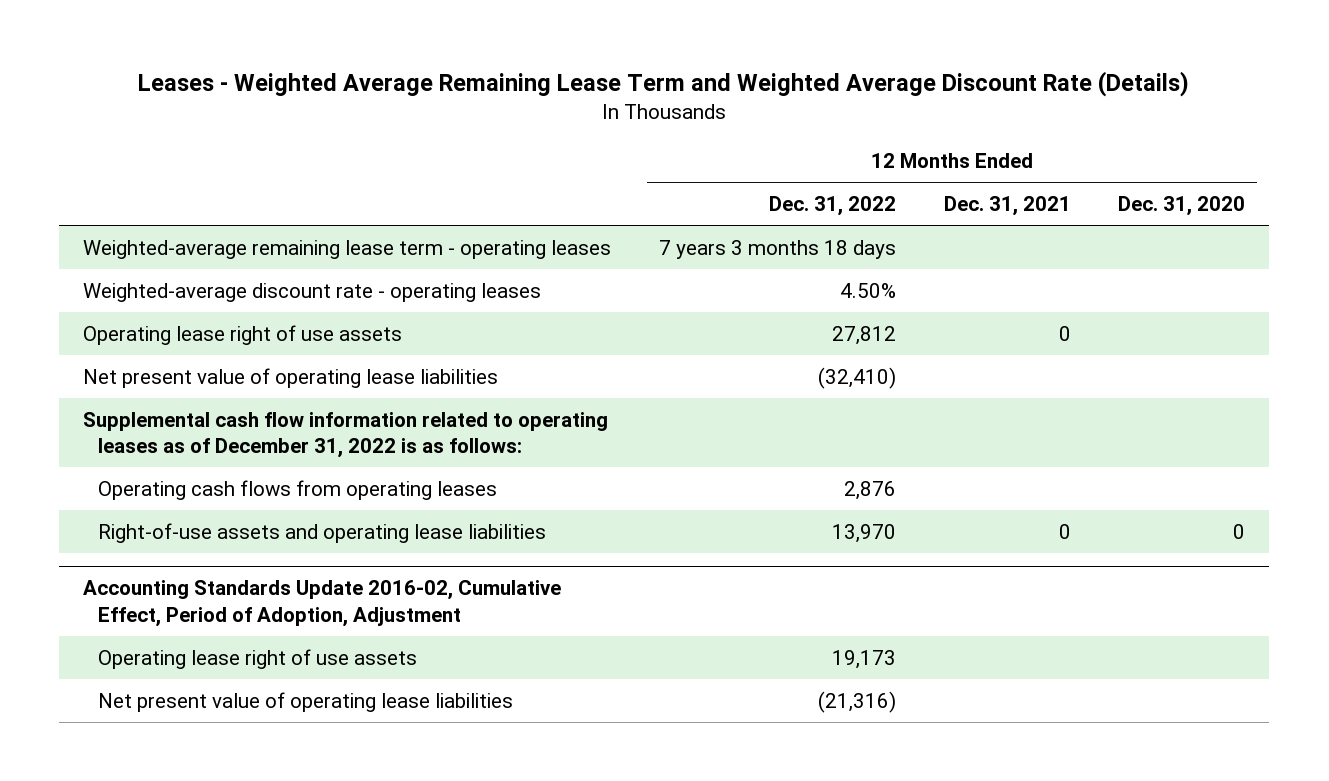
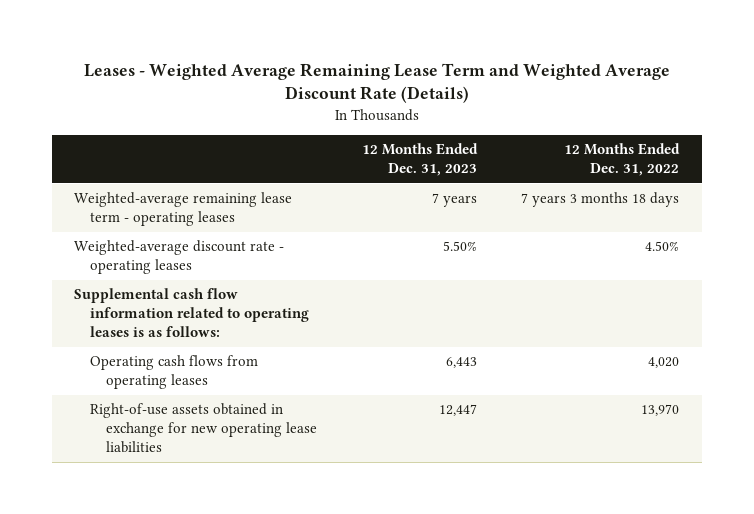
- | 12 Months Ended Dec. 31, 2022 | 12 Months Ended Dec. 31, 2021 | 12 Months Ended Dec. 31, 2020
+ | 12 Months Ended Dec. 31, 2023 | 12 Months Ended Dec. 31, 2022
- Operating lease right of use assets | 27,812 | 0 |
- Net present value of operating lease liabilities | (32,410) | |
- Supplemental cash flow information related to operating leases as of December 31, 2022 is as follows:
- Operating cash flows from operating leases | 2,876 | |
- Right-of-use assets and operating lease liabilities | 13,970 | 0 | 0
- Accounting Standards Update 2016-02, Cumulative Effect, Period of Adoption, Adjustment
- Operating lease right of use assets | 19,173 | |
- Net present value of operating lease liabilities | (21,316) | |
+ Supplemental cash flow information related to operating leases is as follows:
+ Operating cash flows from operating leases | 6,443 | 4,020
+ Right-of-use assets obtained in exchange for new operating lease liabilities | 12,447 | 13,970

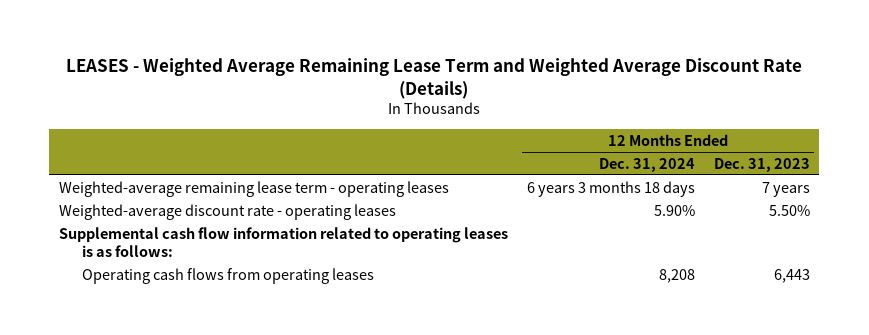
- Leases - Weighted Average Remaining Lease Term and Weighted Average Discount Rate (Details)
+ LEASES - Weighted Average Remaining Lease Term and Weighted Average Discount Rate (Details)
- | 12 Months Ended Dec. 31, 2023 | 12 Months Ended Dec. 31, 2022
+ | 12 Months Ended Dec. 31, 2024 | 12 Months Ended Dec. 31, 2023
- Right-of-use assets obtained in exchange for new operating lease liabilities | 12,447 | 13,970

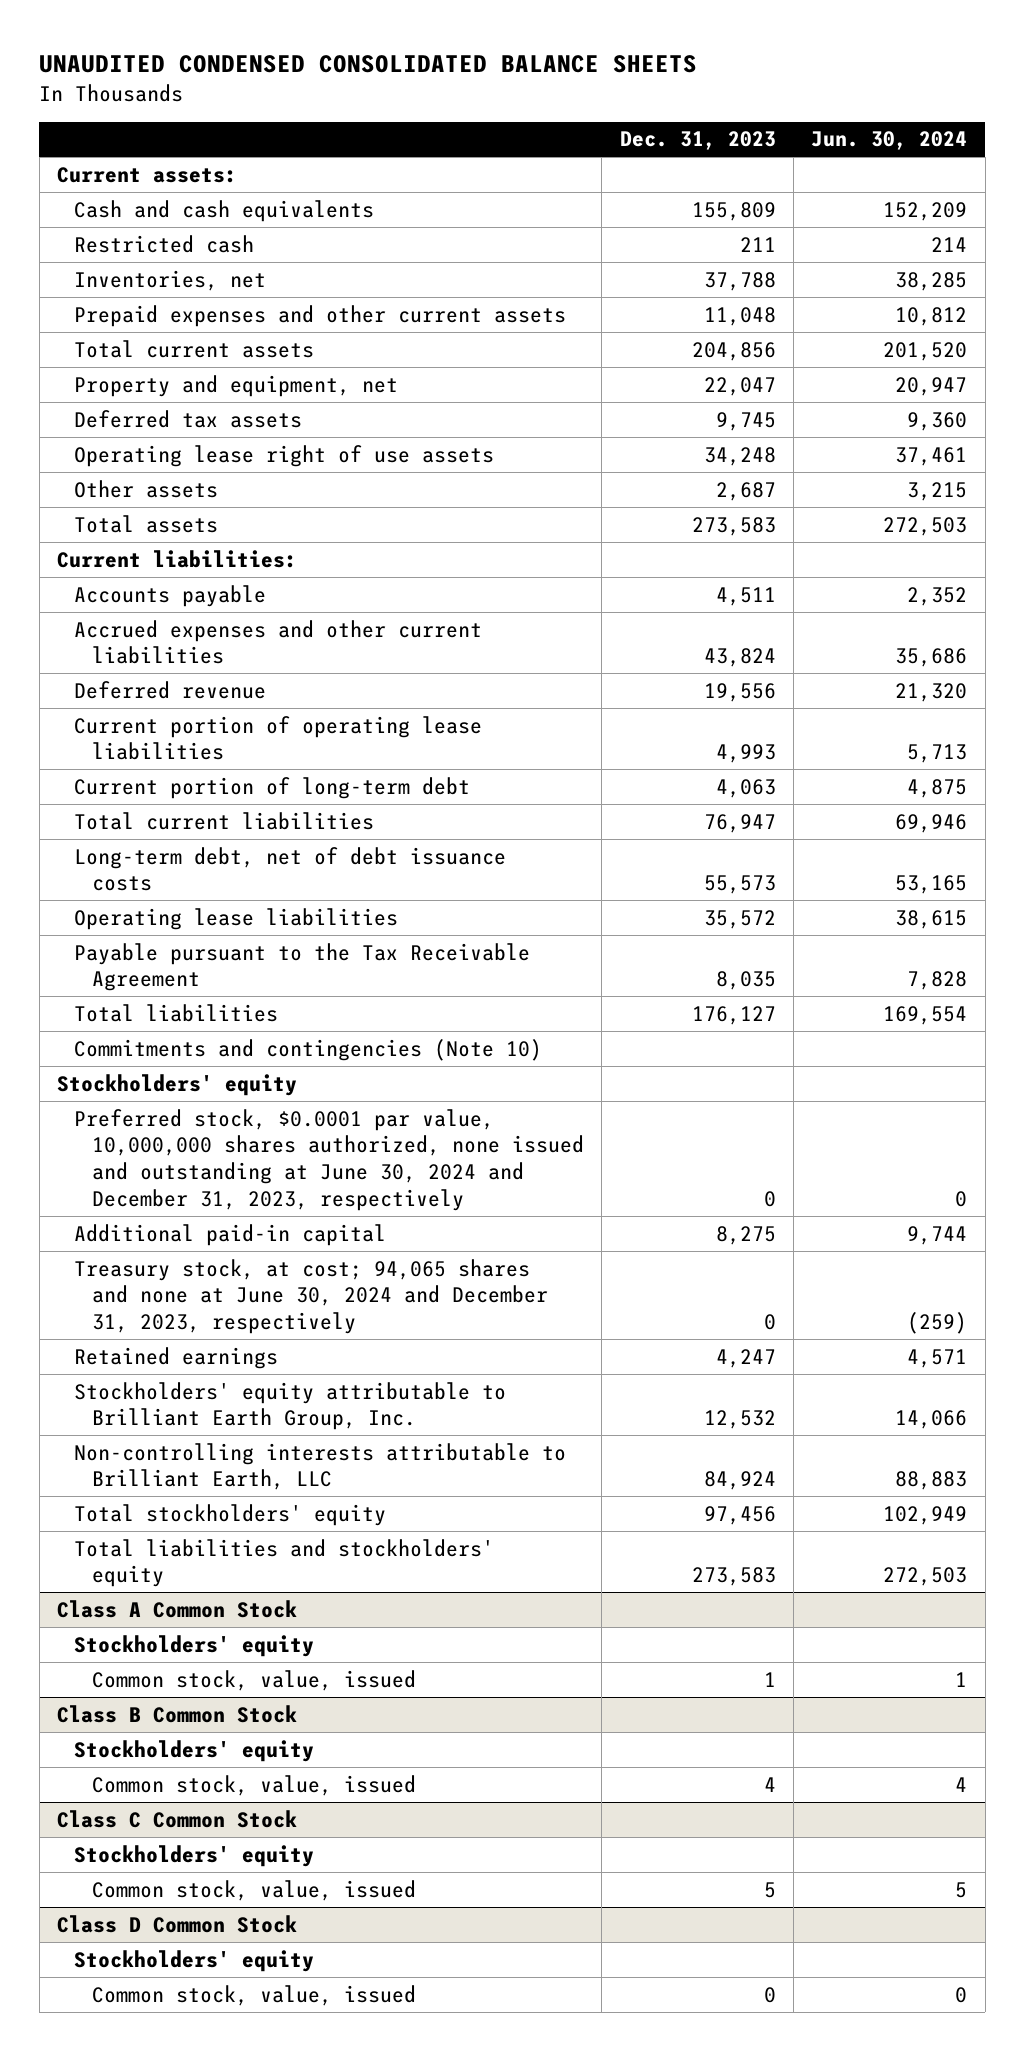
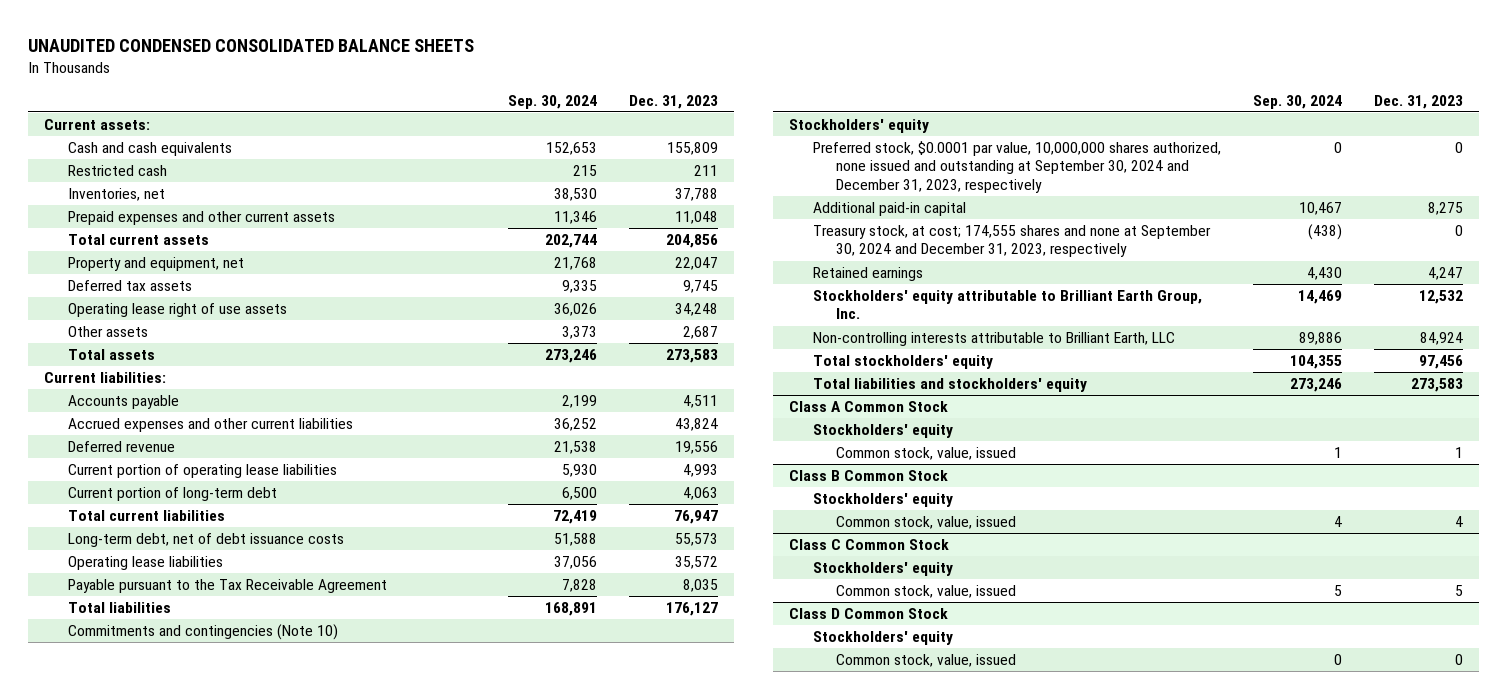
- | Dec. 31, 2023 | Jun. 30, 2024
+ | Sep. 30, 2024 | Dec. 31, 2023
- Preferred stock, $0.0001 par value, 10,000,000 shares authorized, none issued and outstanding at June 30, 2024 and December 31, 2023, respectively | 0 | 0
+ Preferred stock, $0.0001 par value, 10,000,000 shares authorized, none issued and outstanding at September 30, 2024 and December 31, 2023, respectively | 0 | 0
- Treasury stock, at cost; 94,065 shares and none at June 30, 2024 and December 31, 2023, respectively | 0 | (259)
+ Treasury stock, at cost; 174,555 shares and none at September 30, 2024 and December 31, 2023, respectively | (438) | 0

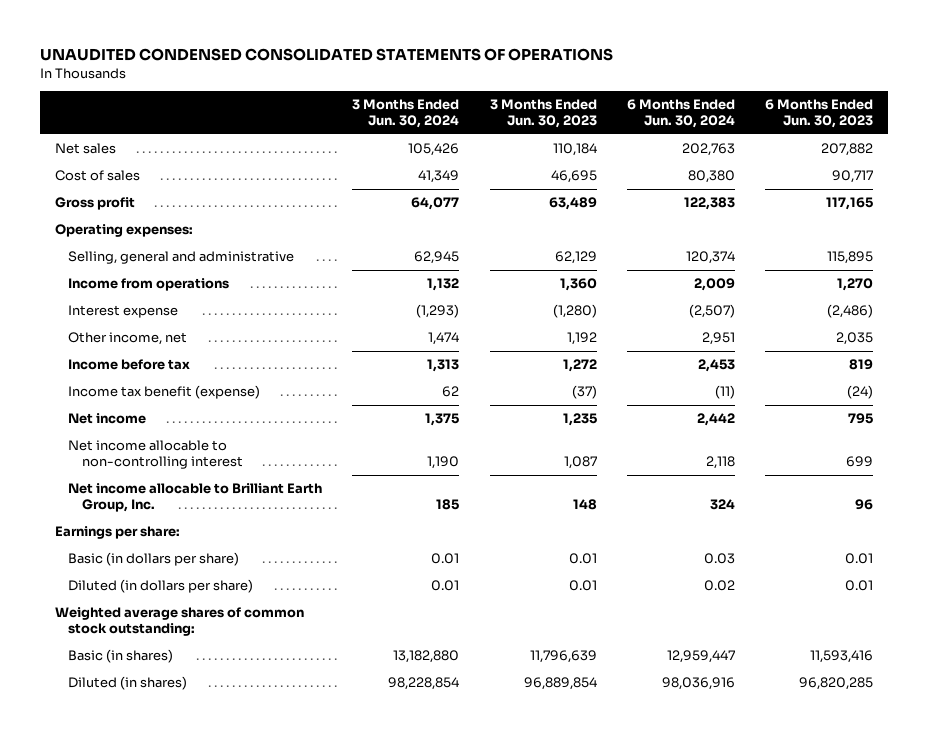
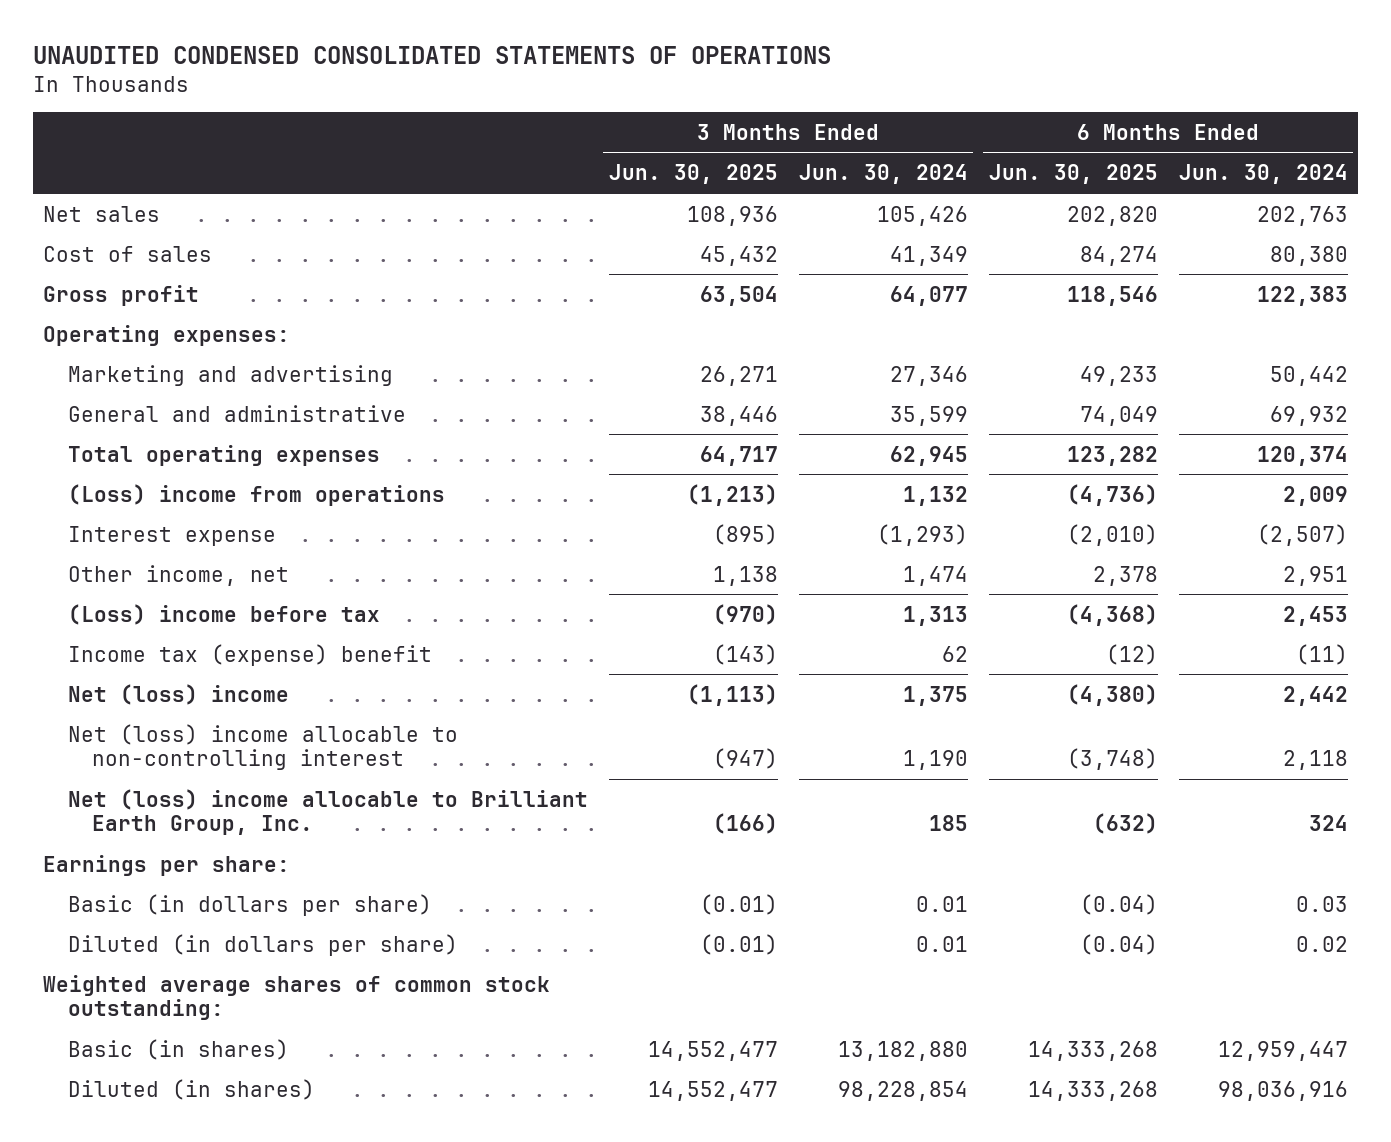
- | 3 Months Ended Jun. 30, 2024 | 3 Months Ended Jun. 30, 2023 | 6 Months Ended Jun. 30, 2024 | 6 Months Ended Jun. 30, 2023
+ | 3 Months Ended Jun. 30, 2025 | 3 Months Ended Jun. 30, 2024 | 6 Months Ended Jun. 30, 2025 | 6 Months Ended Jun. 30, 2024
- Selling, general and administrative | 62,945 | 62,129 | 120,374 | 115,895
- Income from operations | 1,132 | 1,360 | 2,009 | 1,270
+ Marketing and advertising | 26,271 | 27,346 | 49,233 | 50,442
+ General and administrative | 38,446 | 35,599 | 74,049 | 69,932
+ Total operating expenses | 64,717 | 62,945 | 123,282 | 120,374
+ (Loss) income from operations | (1,213) | 1,132 | (4,736) | 2,009
- Income before tax | 1,313 | 1,272 | 2,453 | 819
- Income tax benefit (expense) | 62 | (37) | (11) | (24)
- Net income | 1,375 | 1,235 | 2,442 | 795
- Net income allocable to non-controlling interest | 1,190 | 1,087 | 2,118 | 699
- Net income allocable to Brilliant Earth Group, Inc. | 185 | 148 | 324 | 96
+ (Loss) income before tax | (970) | 1,313 | (4,368) | 2,453
+ Income tax (expense) benefit | (143) | 62 | (12) | (11)
+ Net (loss) income | (1,113) | 1,375 | (4,380) | 2,442
+ Net (loss) income allocable to non-controlling interest | (947) | 1,190 | (3,748) | 2,118
+ Net (loss) income allocable to Brilliant Earth Group, Inc. | (166) | 185 | (632) | 324

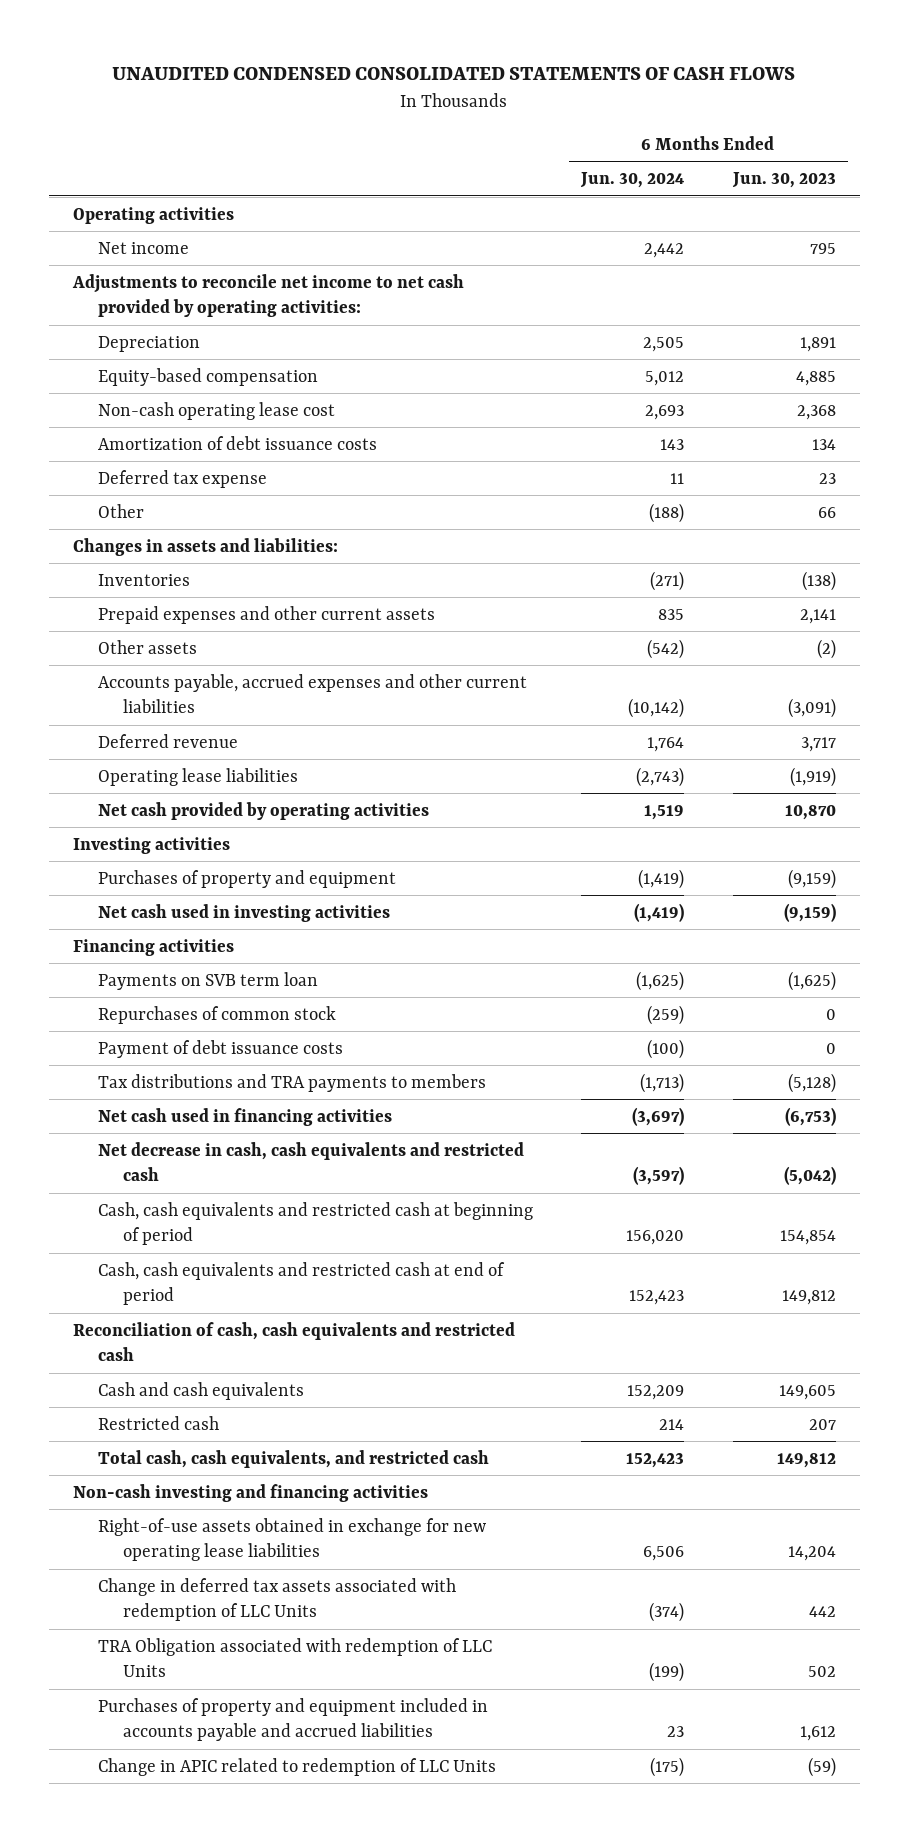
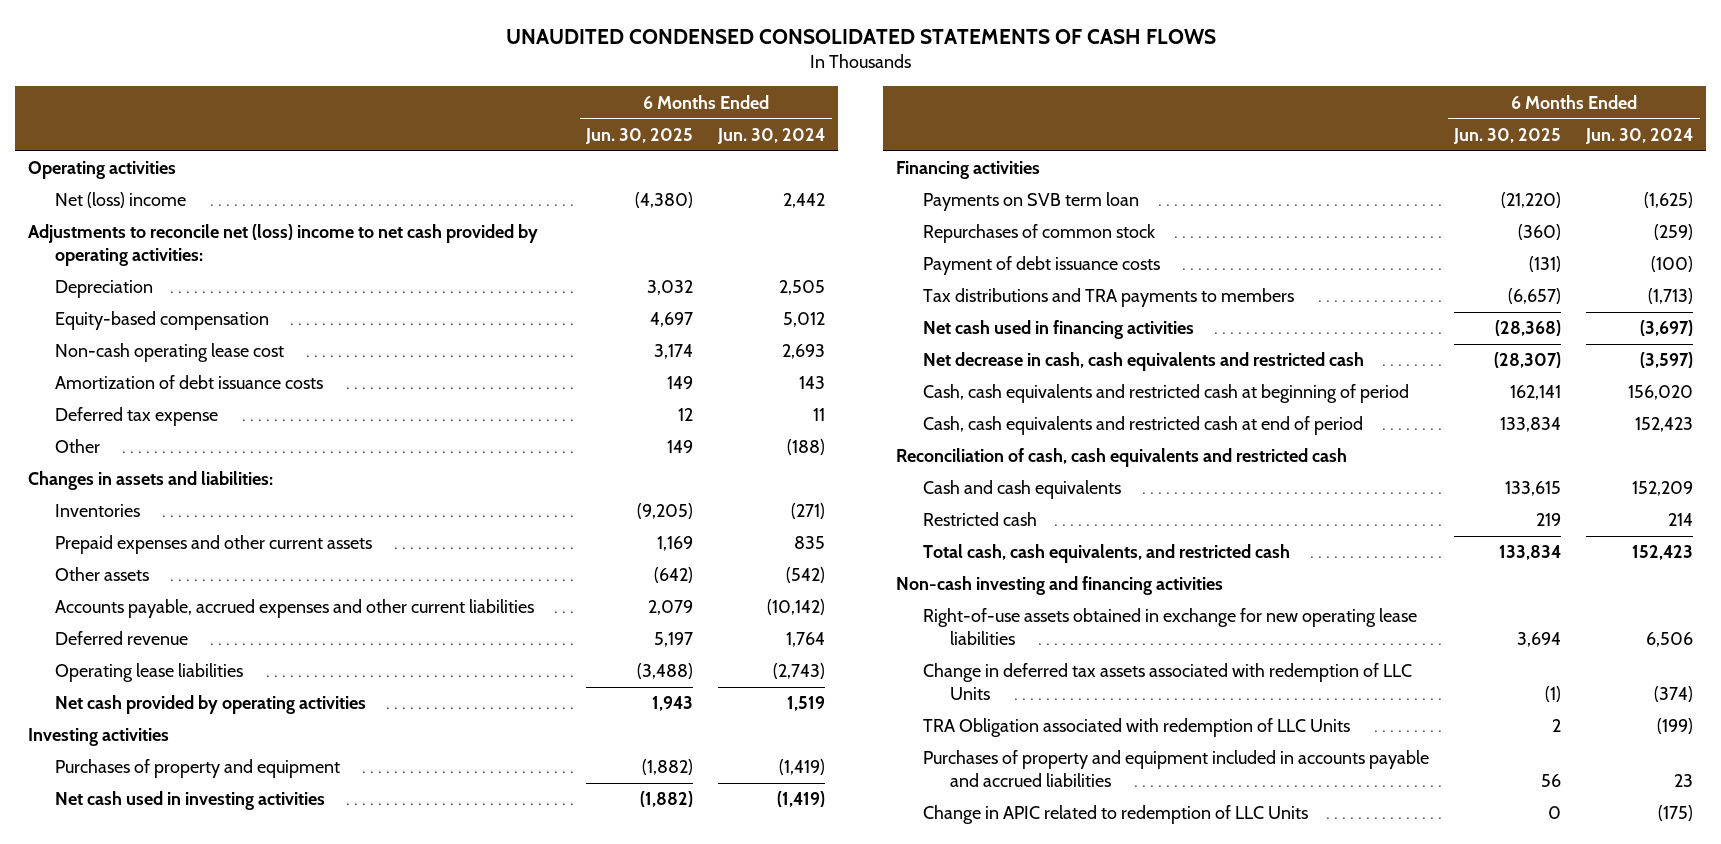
- | 6 Months Ended Jun. 30, 2024 | 6 Months Ended Jun. 30, 2023
+ | 6 Months Ended Jun. 30, 2025 | 6 Months Ended Jun. 30, 2024
- Net income | 2,442 | 795
- Adjustments to reconcile net income to net cash provided by operating activities:
+ Net (loss) income | (4,380) | 2,442
+ Adjustments to reconcile net (loss) income to net cash provided by operating activities:

